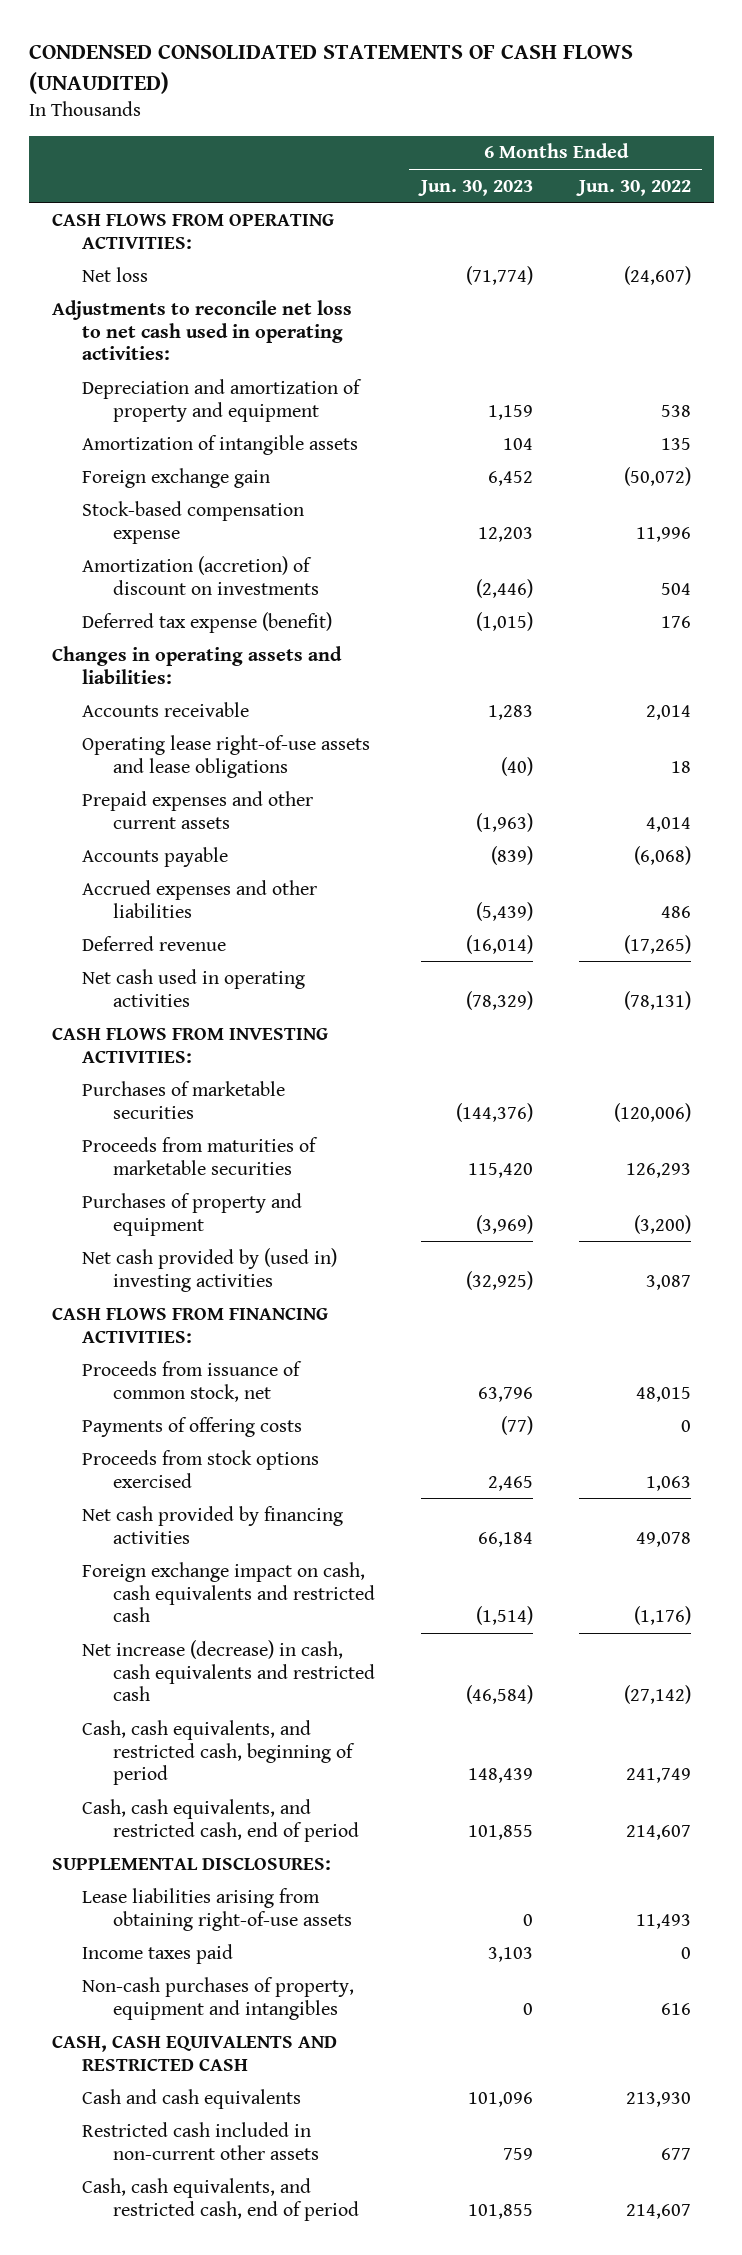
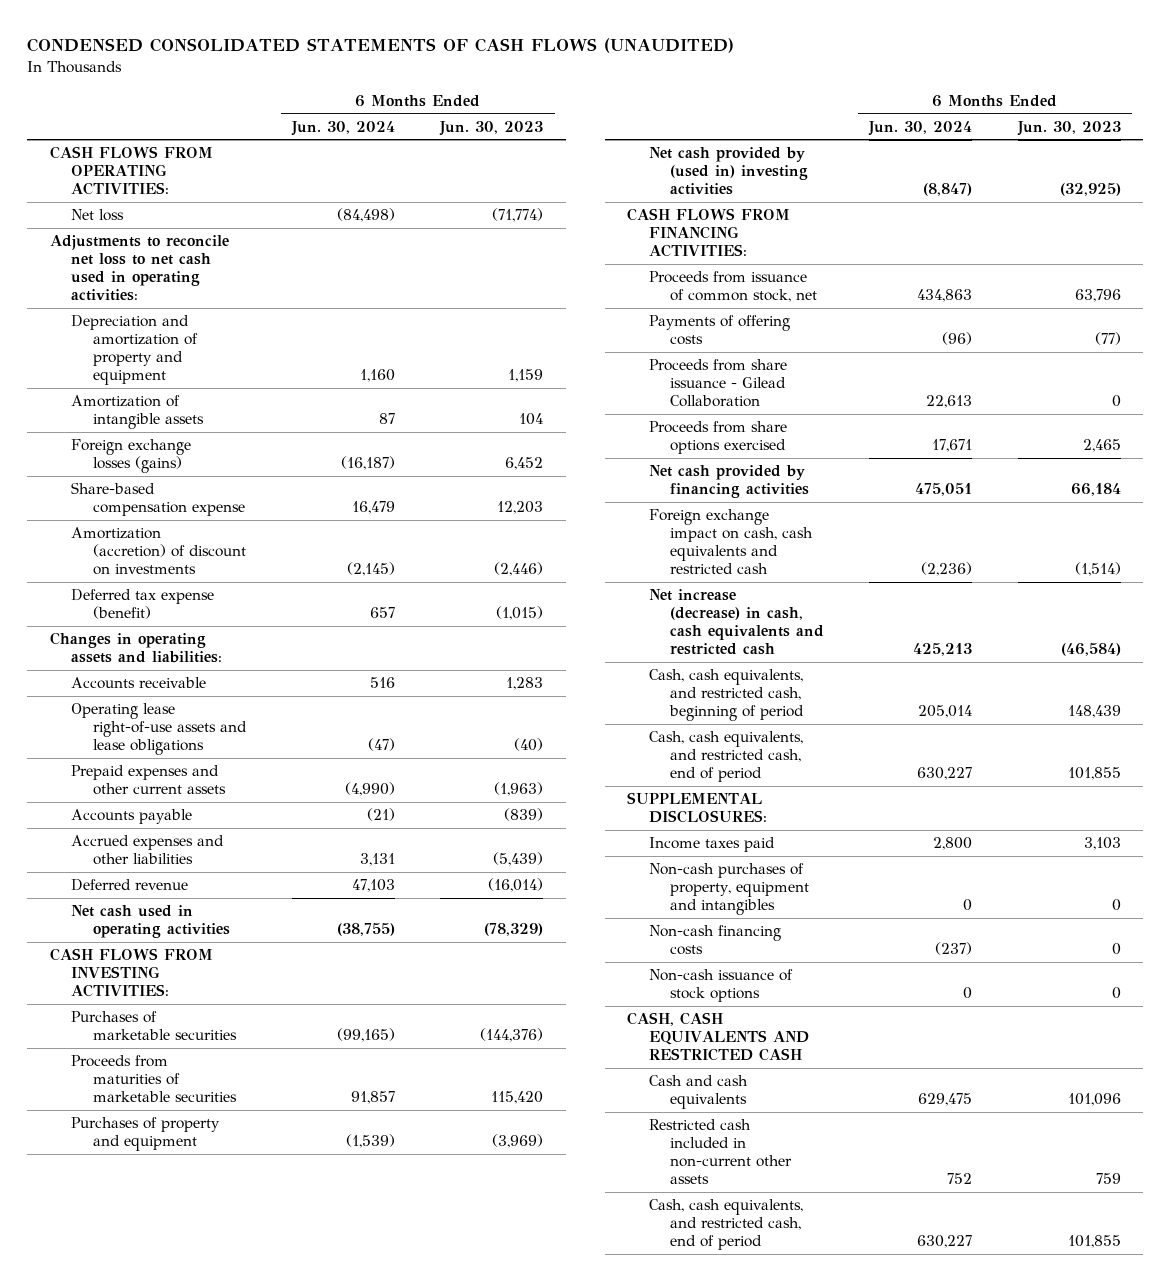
- | 6 Months Ended Jun. 30, 2023 | 6 Months Ended Jun. 30, 2022
+ | 6 Months Ended Jun. 30, 2024 | 6 Months Ended Jun. 30, 2023
- Foreign exchange gain | 6,452 | (50,072)
- Stock-based compensation expense | 12,203 | 11,996
+ Foreign exchange losses (gains) | (16,187) | 6,452
+ Share-based compensation expense | 16,479 | 12,203
- Proceeds from stock options exercised | 2,465 | 1,063
+ Proceeds from share issuance - Gilead Collaboration | 22,613 | 0
+ Proceeds from share options exercised | 17,671 | 2,465
- Lease liabilities arising from obtaining right-of-use assets | 0 | 11,493
+ Non-cash financing costs | (237) | 0
+ Non-cash issuance of stock options | 0 | 0

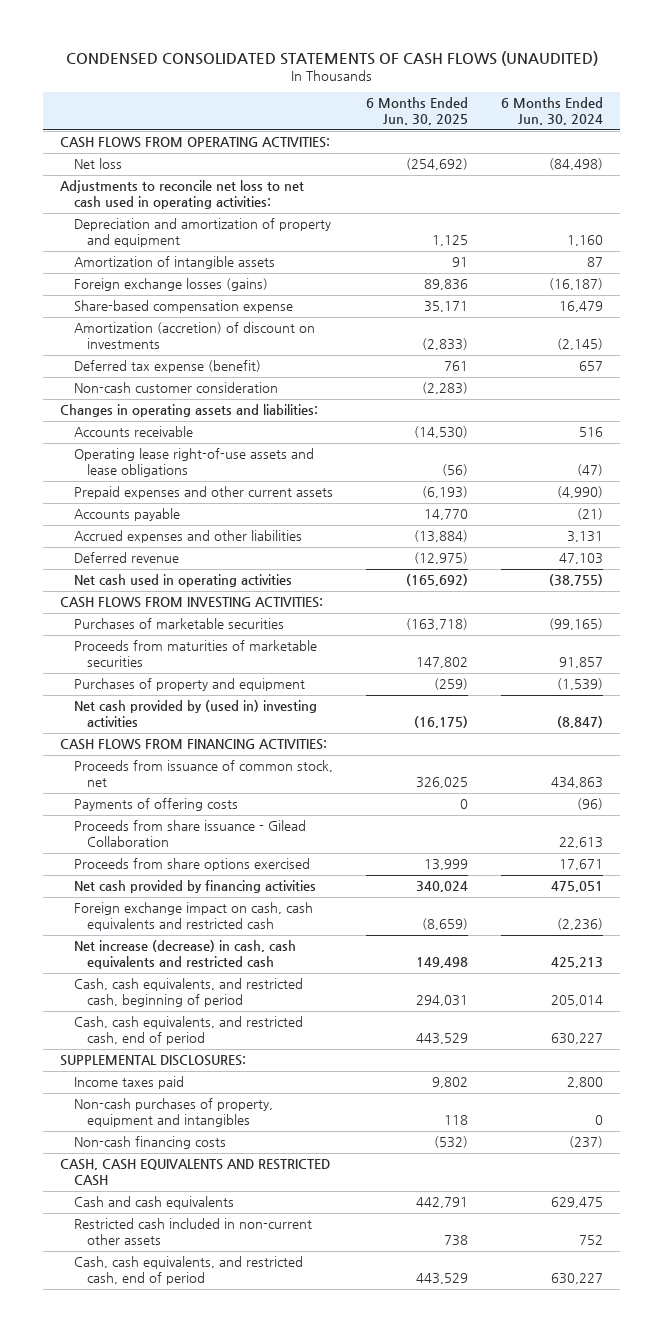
- | 6 Months Ended Jun. 30, 2024 | 6 Months Ended Jun. 30, 2023
+ | 6 Months Ended Jun. 30, 2025 | 6 Months Ended Jun. 30, 2024
+ Non-cash customer consideration | (2,283) |
- Non-cash issuance of stock options | 0 | 0

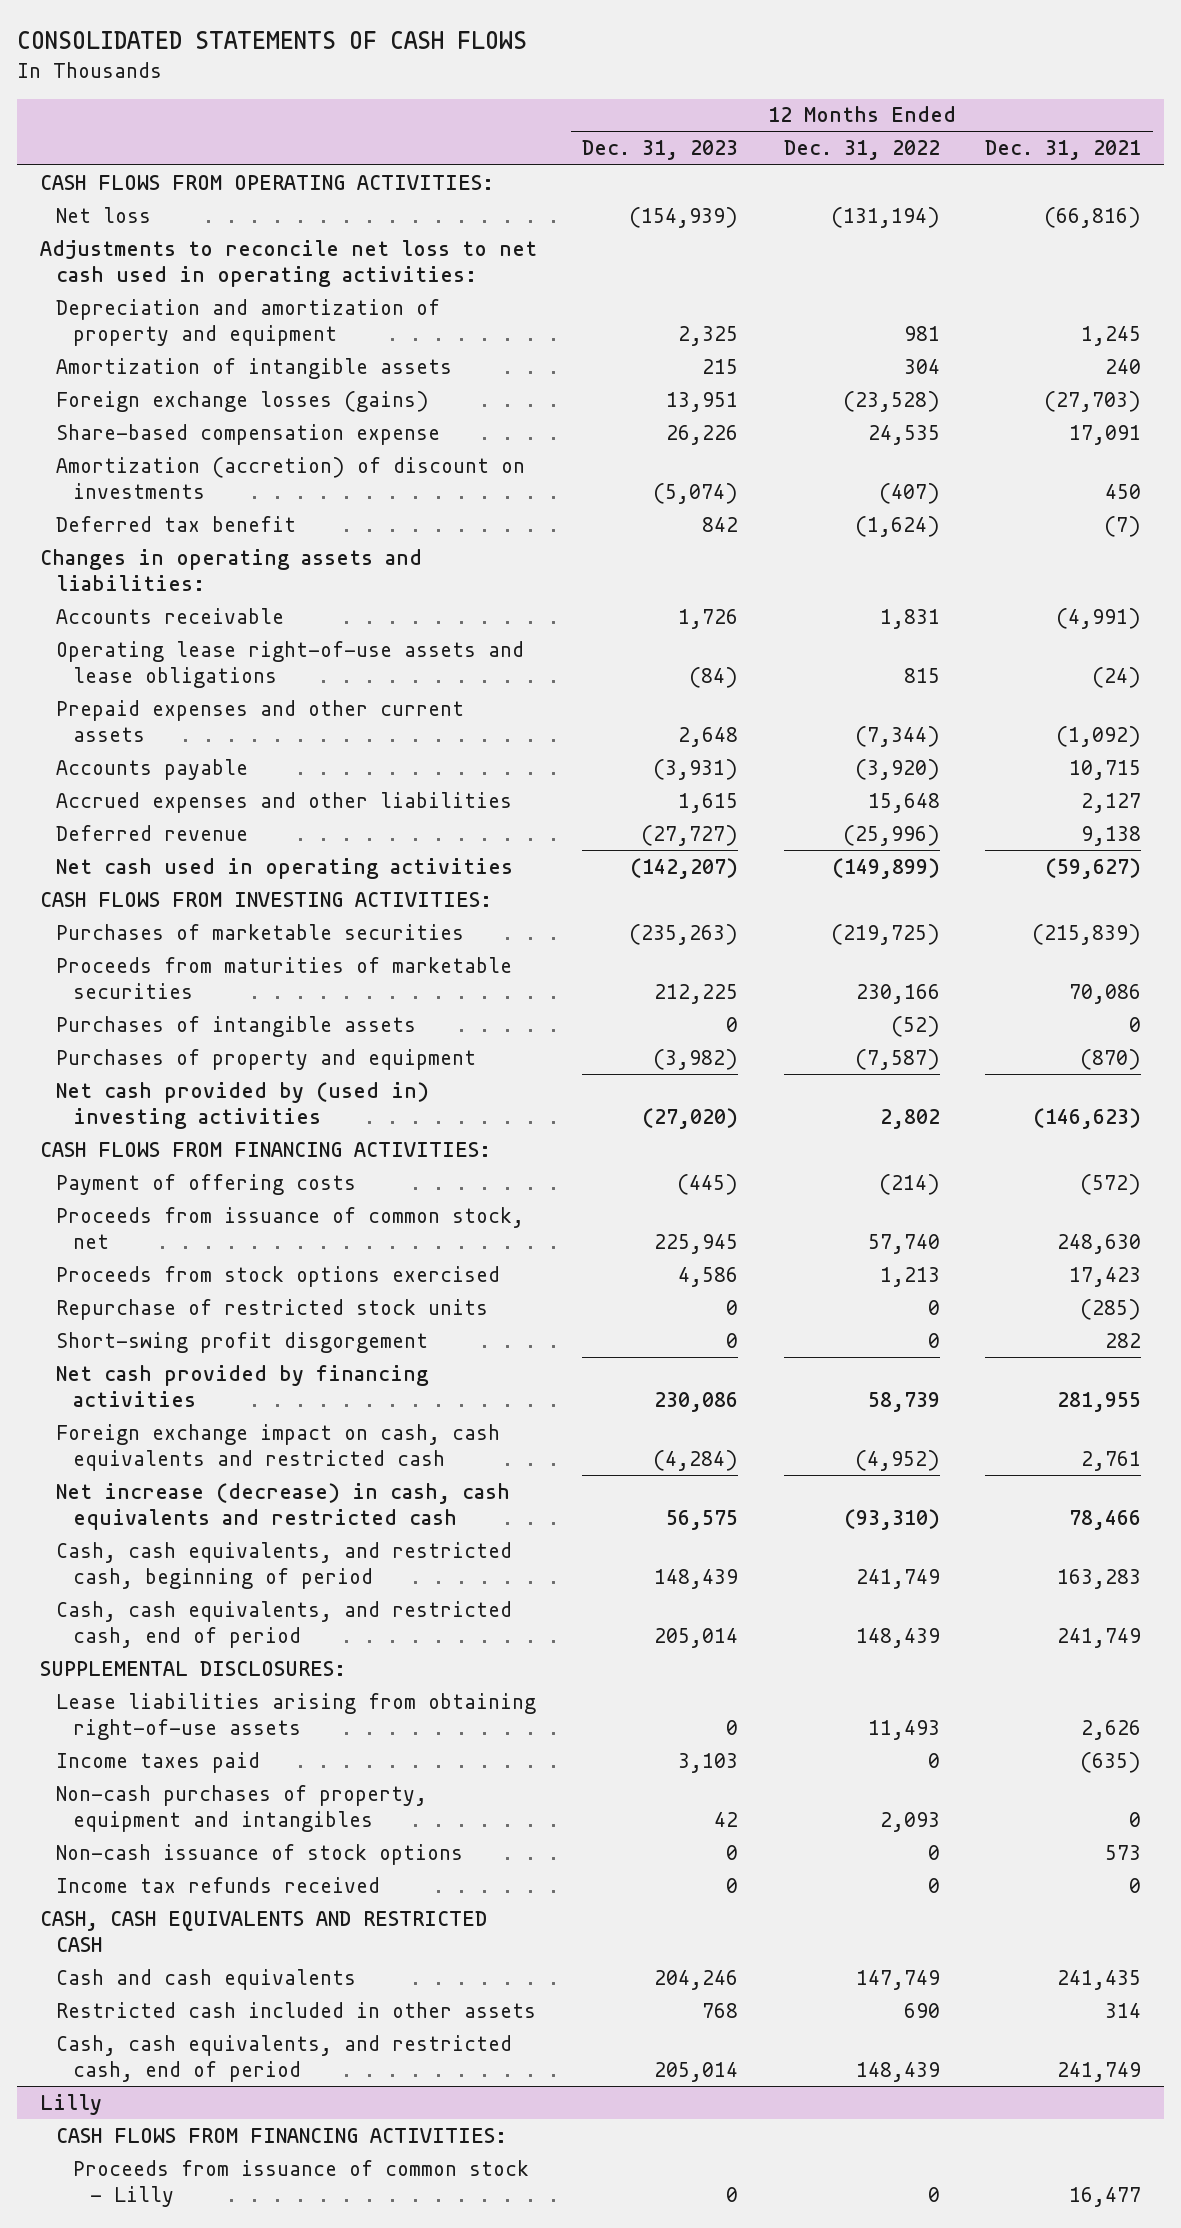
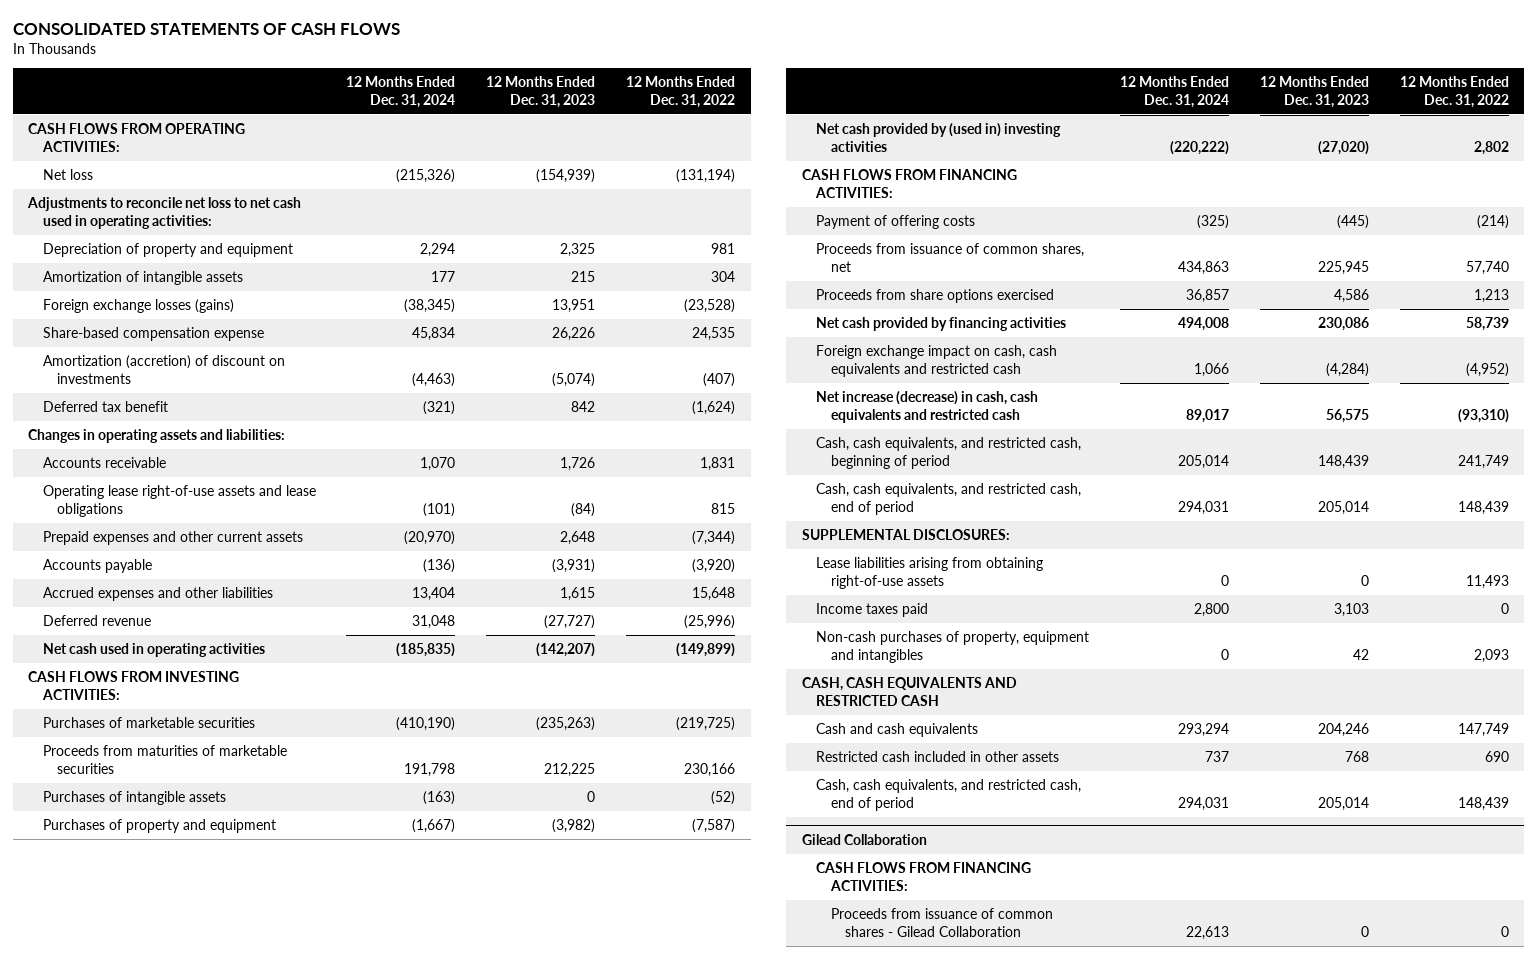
- | 12 Months Ended Dec. 31, 2023 | 12 Months Ended Dec. 31, 2022 | 12 Months Ended Dec. 31, 2021
+ | 12 Months Ended Dec. 31, 2024 | 12 Months Ended Dec. 31, 2023 | 12 Months Ended Dec. 31, 2022
- Depreciation and amortization of property and equipment | 2,325 | 981 | 1,245
+ Depreciation of property and equipment | 2,294 | 2,325 | 981
- Proceeds from issuance of common stock, net | 225,945 | 57,740 | 248,630
- Proceeds from stock options exercised | 4,586 | 1,213 | 17,423
- Repurchase of restricted stock units | 0 | 0 | (285)
- Short-swing profit disgorgement | 0 | 0 | 282
+ Proceeds from issuance of common shares, net | 434,863 | 225,945 | 57,740
+ Proceeds from share options exercised | 36,857 | 4,586 | 1,213
- Non-cash issuance of stock options | 0 | 0 | 573
- Income tax refunds received | 0 | 0 | 0
- Lilly
+ Gilead Collaboration
- Proceeds from issuance of common stock - Lilly | 0 | 0 | 16,477
+ Proceeds from issuance of common shares - Gilead Collaboration | 22,613 | 0 | 0

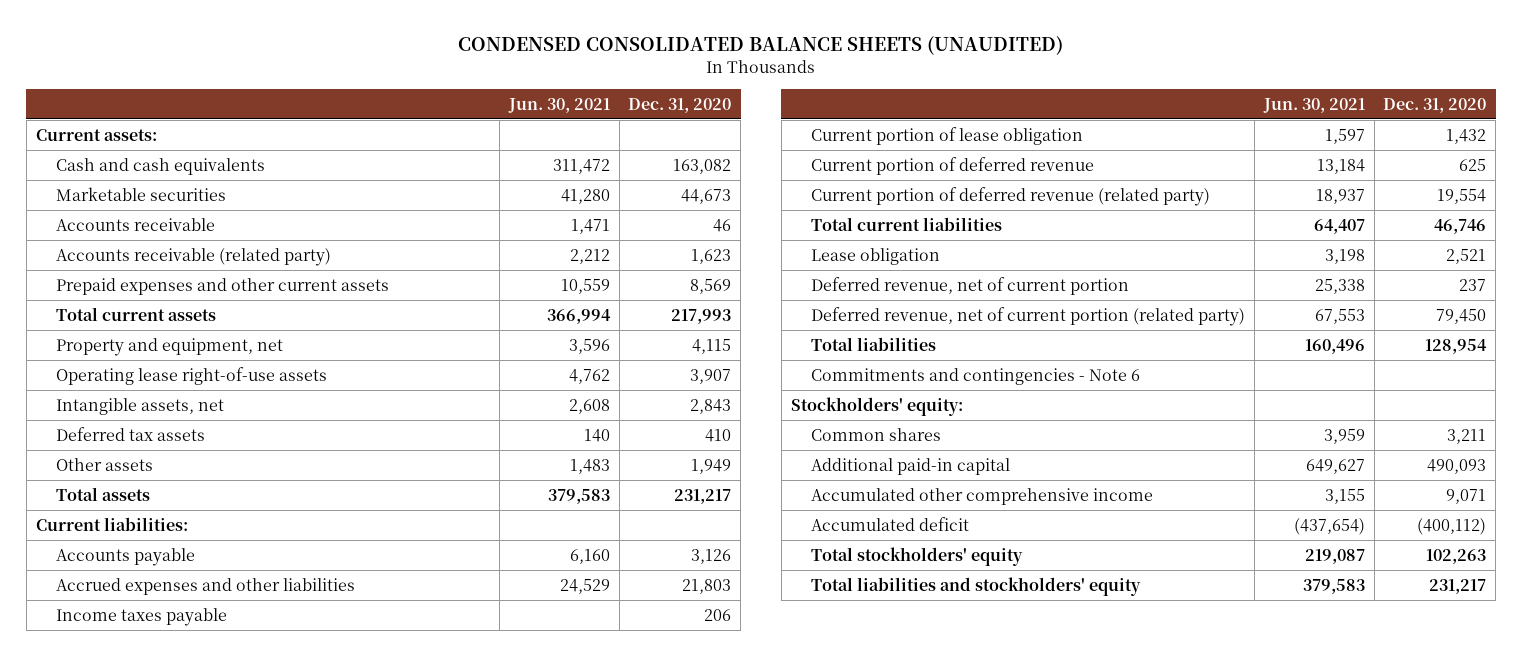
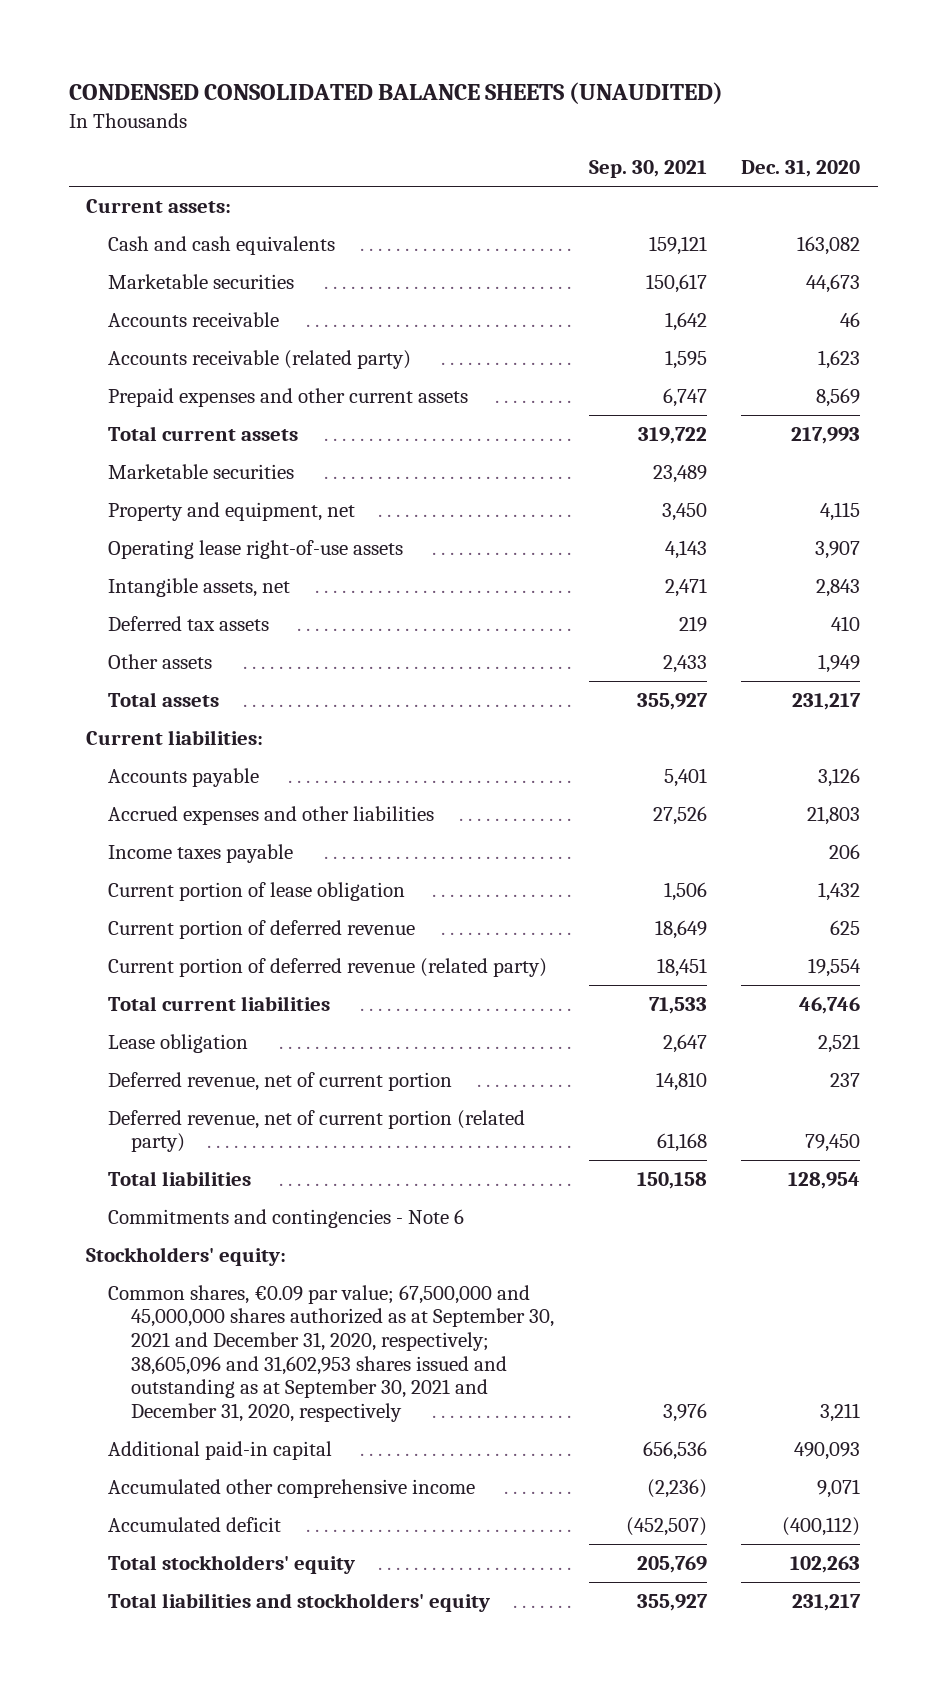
- | Jun. 30, 2021 | Dec. 31, 2020
+ | Sep. 30, 2021 | Dec. 31, 2020
+ Marketable securities | 23,489 |
- Common shares | 3,959 | 3,211
+ Common shares, €0.09 par value; 67,500,000 and 45,000,000 shares authorized as at September 30, 2021 and December 31, 2020, respectively; 38,605,096 and 31,602,953 shares issued and outstanding as at September 30, 2021 and December 31, 2020, respectively | 3,976 | 3,211

